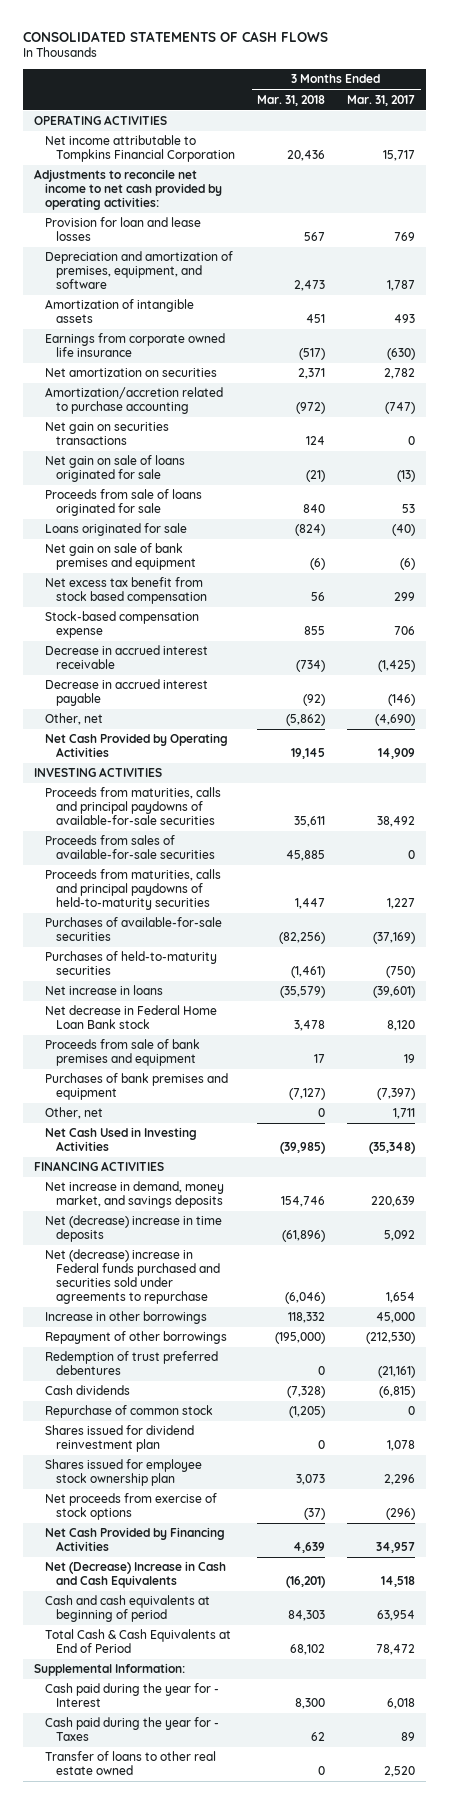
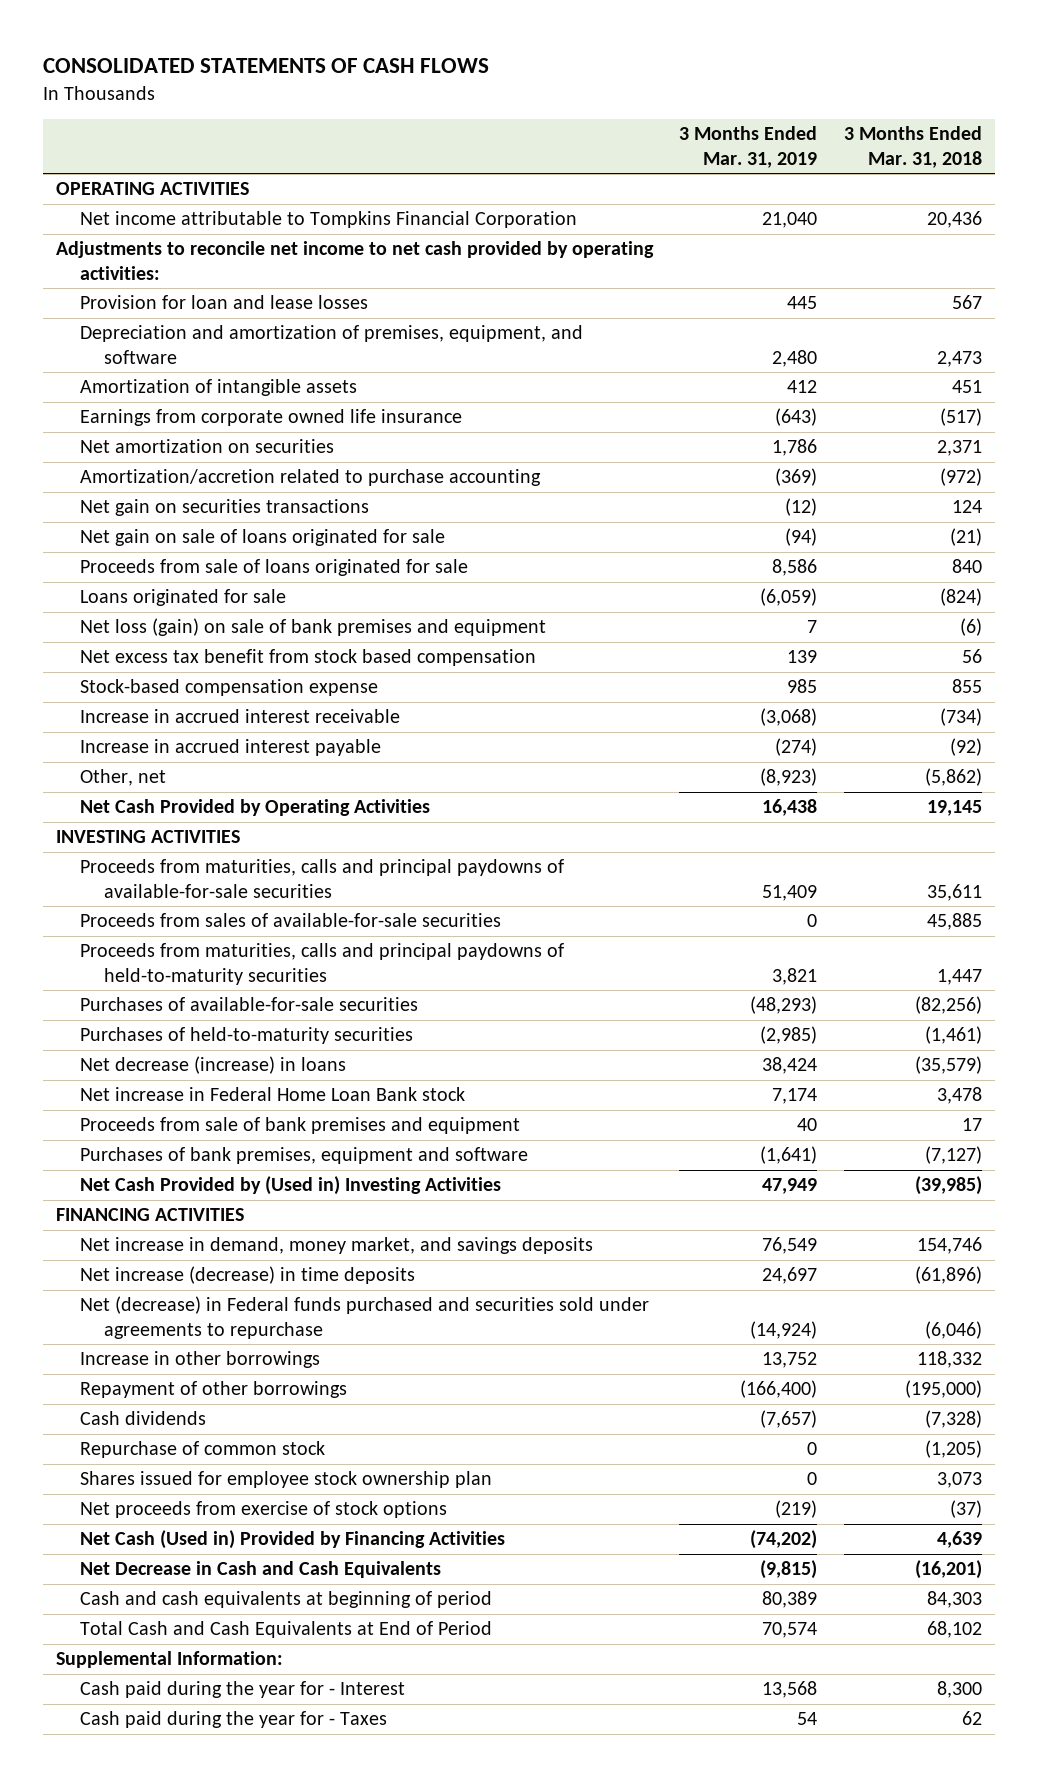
- | 3 Months Ended Mar. 31, 2018 | 3 Months Ended Mar. 31, 2017
+ | 3 Months Ended Mar. 31, 2019 | 3 Months Ended Mar. 31, 2018
- Net gain on sale of bank premises and equipment | (6) | (6)
+ Net loss (gain) on sale of bank premises and equipment | 7 | (6)
- Decrease in accrued interest receivable | (734) | (1,425)
- Decrease in accrued interest payable | (92) | (146)
+ Increase in accrued interest receivable | (3,068) | (734)
+ Increase in accrued interest payable | (274) | (92)
- Net increase in loans | (35,579) | (39,601)
- Net decrease in Federal Home Loan Bank stock | 3,478 | 8,120
+ Net decrease (increase) in loans | 38,424 | (35,579)
+ Net increase in Federal Home Loan Bank stock | 7,174 | 3,478
- Purchases of bank premises and equipment | (7,127) | (7,397)
- Other, net | 0 | 1,711
- Net Cash Used in Investing Activities | (39,985) | (35,348)
+ Purchases of bank premises, equipment and software | (1,641) | (7,127)
+ Net Cash Provided by (Used in) Investing Activities | 47,949 | (39,985)
- Net (decrease) increase in time deposits | (61,896) | 5,092
- Net (decrease) increase in Federal funds purchased and securities sold under agreements to repurchase | (6,046) | 1,654
+ Net increase (decrease) in time deposits | 24,697 | (61,896)
+ Net (decrease) in Federal funds purchased and securities sold under agreements to repurchase | (14,924) | (6,046)
- Redemption of trust preferred debentures | 0 | (21,161)
- Shares issued for dividend reinvestment plan | 0 | 1,078
- Net Cash Provided by Financing Activities | 4,639 | 34,957
- Net (Decrease) Increase in Cash and Cash Equivalents | (16,201) | 14,518
+ Net Cash (Used in) Provided by Financing Activities | (74,202) | 4,639
+ Net Decrease in Cash and Cash Equivalents | (9,815) | (16,201)
- Total Cash & Cash Equivalents at End of Period | 68,102 | 78,472
+ Total Cash and Cash Equivalents at End of Period | 70,574 | 68,102
- Transfer of loans to other real estate owned | 0 | 2,520

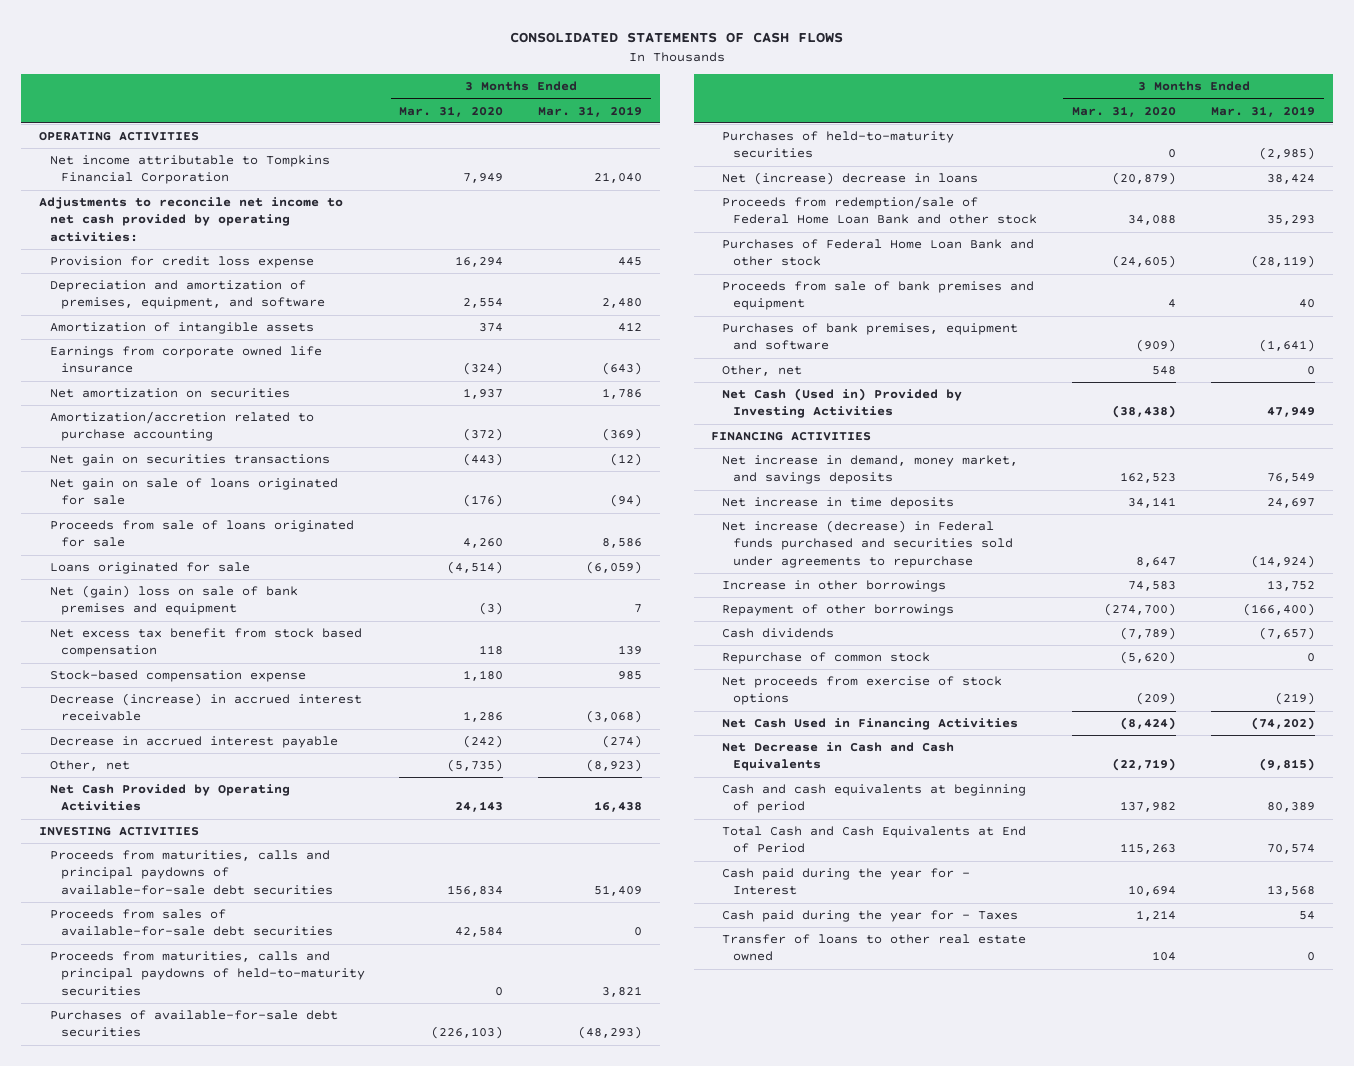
- | 3 Months Ended Mar. 31, 2019 | 3 Months Ended Mar. 31, 2018
+ | 3 Months Ended Mar. 31, 2020 | 3 Months Ended Mar. 31, 2019
- Provision for loan and lease losses | 445 | 567
+ Provision for credit loss expense | 16,294 | 445
- Net loss (gain) on sale of bank premises and equipment | 7 | (6)
+ Net (gain) loss on sale of bank premises and equipment | (3) | 7
- Increase in accrued interest receivable | (3,068) | (734)
- Increase in accrued interest payable | (274) | (92)
+ Decrease (increase) in accrued interest receivable | 1,286 | (3,068)
+ Decrease in accrued interest payable | (242) | (274)
- Proceeds from maturities, calls and principal paydowns of available-for-sale securities | 51,409 | 35,611
- Proceeds from sales of available-for-sale securities | 0 | 45,885
+ Proceeds from maturities, calls and principal paydowns of available-for-sale debt securities | 156,834 | 51,409
+ Proceeds from sales of available-for-sale debt securities | 42,584 | 0
- Purchases of available-for-sale securities | (48,293) | (82,256)
+ Purchases of available-for-sale debt securities | (226,103) | (48,293)
- Net decrease (increase) in loans | 38,424 | (35,579)
- Net increase in Federal Home Loan Bank stock | 7,174 | 3,478
+ Net (increase) decrease in loans | (20,879) | 38,424
+ Proceeds from redemption/sale of Federal Home Loan Bank and other stock | 34,088 | 35,293
+ Purchases of Federal Home Loan Bank and other stock | (24,605) | (28,119)
- Net Cash Provided by (Used in) Investing Activities | 47,949 | (39,985)
+ Other, net | 548 | 0
+ Net Cash (Used in) Provided by Investing Activities | (38,438) | 47,949
- Net increase (decrease) in time deposits | 24,697 | (61,896)
- Net (decrease) in Federal funds purchased and securities sold under agreements to repurchase | (14,924) | (6,046)
+ Net increase in time deposits | 34,141 | 24,697
+ Net increase (decrease) in Federal funds purchased and securities sold under agreements to repurchase | 8,647 | (14,924)
- Shares issued for employee stock ownership plan | 0 | 3,073
- Net Cash (Used in) Provided by Financing Activities | (74,202) | 4,639
+ Net Cash Used in Financing Activities | (8,424) | (74,202)
- Supplemental Information:
+ Transfer of loans to other real estate owned | 104 | 0

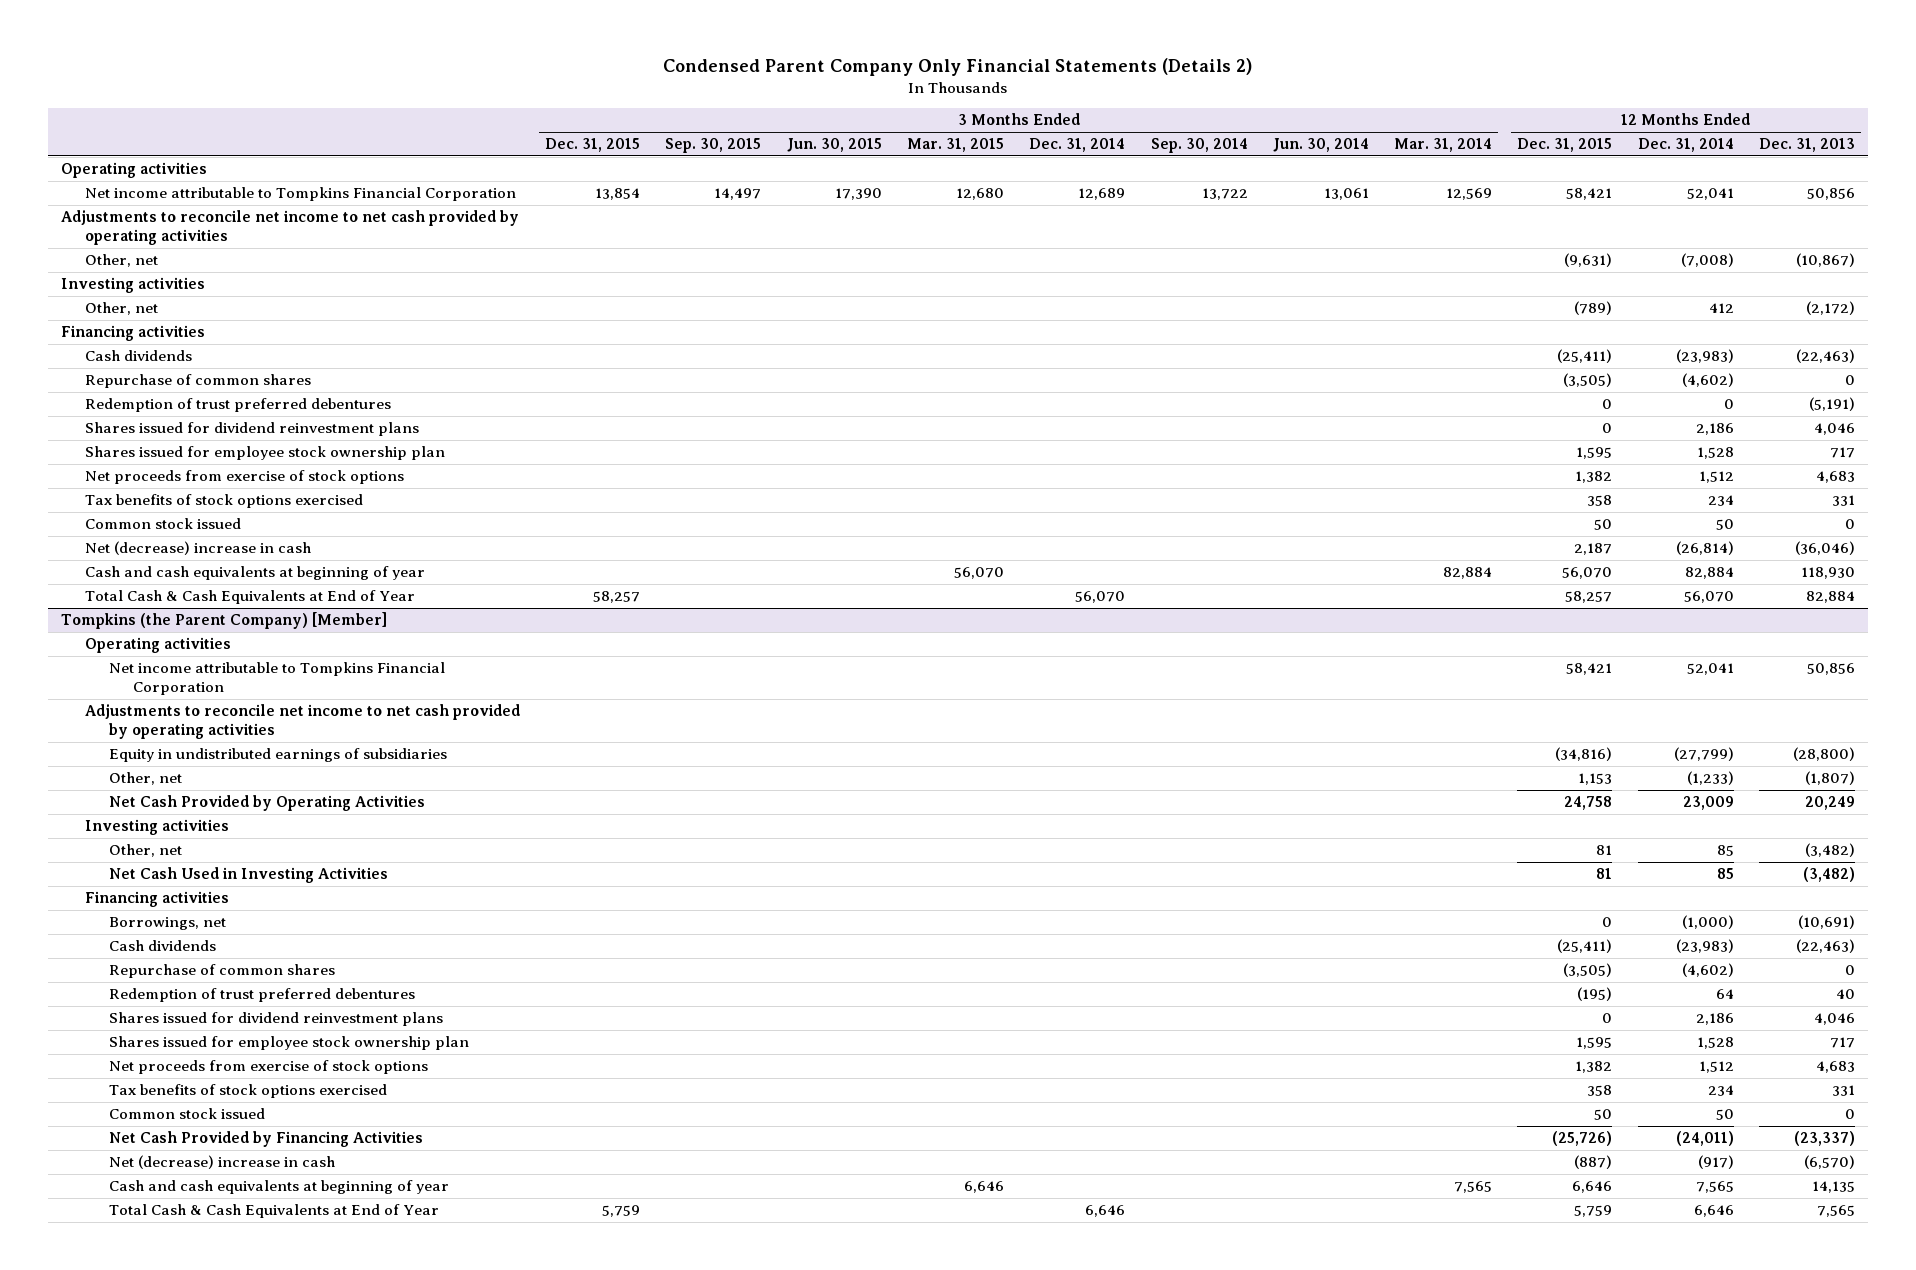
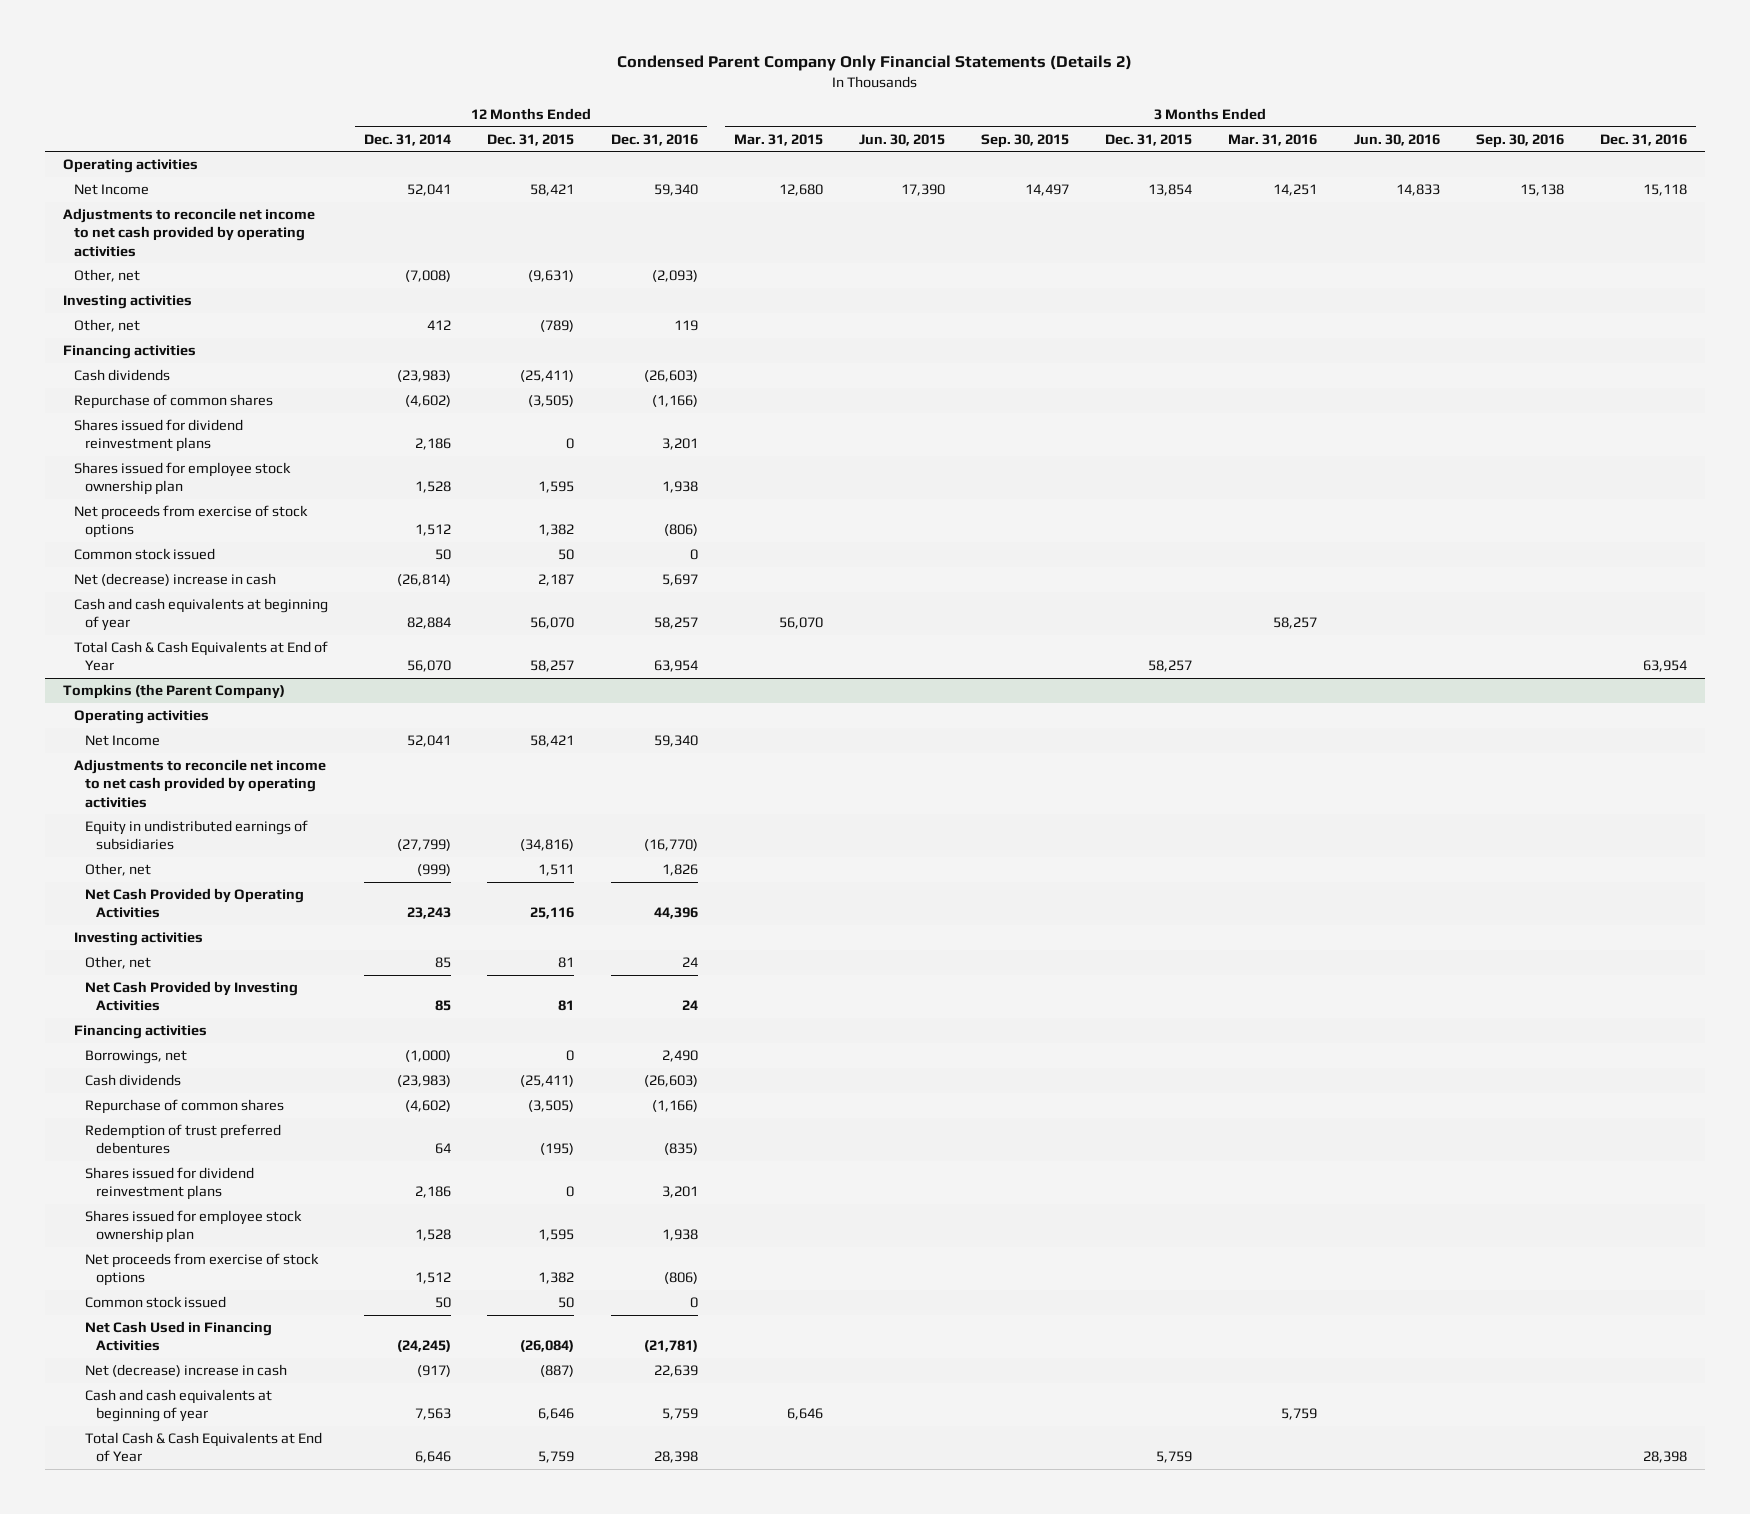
- | 3 Months Ended Dec. 31, 2015 | 3 Months Ended Sep. 30, 2015 | 3 Months Ended Jun. 30, 2015 | 3 Months Ended Mar. 31, 2015 | 3 Months Ended Dec. 31, 2014 | 3 Months Ended Sep. 30, 2014 | 3 Months Ended Jun. 30, 2014 | 3 Months Ended Mar. 31, 2014 | 12 Months Ended Dec. 31, 2015 | 12 Months Ended Dec. 31, 2014 | 12 Months Ended Dec. 31, 2013
+ | 12 Months Ended Dec. 31, 2014 | 12 Months Ended Dec. 31, 2015 | 12 Months Ended Dec. 31, 2016 | 3 Months Ended Mar. 31, 2015 | 3 Months Ended Jun. 30, 2015 | 3 Months Ended Sep. 30, 2015 | 3 Months Ended Dec. 31, 2015 | 3 Months Ended Mar. 31, 2016 | 3 Months Ended Jun. 30, 2016 | 3 Months Ended Sep. 30, 2016 | 3 Months Ended Dec. 31, 2016
- Net income attributable to Tompkins Financial Corporation | 13,854 | 14,497 | 17,390 | 12,680 | 12,689 | 13,722 | 13,061 | 12,569 | 58,421 | 52,041 | 50,856
+ Net Income | 52,041 | 58,421 | 59,340 | 12,680 | 17,390 | 14,497 | 13,854 | 14,251 | 14,833 | 15,138 | 15,118
- Redemption of trust preferred debentures | | | | | | | | | 0 | 0 | (5,191)
- Tax benefits of stock options exercised | | | | | | | | | 358 | 234 | 331
- Tompkins (the Parent Company) [Member]
+ Tompkins (the Parent Company)
- Net income attributable to Tompkins Financial Corporation | | | | | | | | | 58,421 | 52,041 | 50,856
+ Net Income | 52,041 | 58,421 | 59,340 | | | | | | | |
- Other, net | | | | | | | | | 1,153 | (1,233) | (1,807)
- Net Cash Provided by Operating Activities | | | | | | | | | 24,758 | 23,009 | 20,249
+ Other, net | (999) | 1,511 | 1,826 | | | | | | | |
+ Net Cash Provided by Operating Activities | 23,243 | 25,116 | 44,396 | | | | | | | |
- Net Cash Used in Investing Activities | | | | | | | | | 81 | 85 | (3,482)
+ Net Cash Provided by Investing Activities | 85 | 81 | 24 | | | | | | | |
- Tax benefits of stock options exercised | | | | | | | | | 358 | 234 | 331
- Net Cash Provided by Financing Activities | | | | | | | | | (25,726) | (24,011) | (23,337)
+ Net Cash Used in Financing Activities | (24,245) | (26,084) | (21,781) | | | | | | | |
- Cash and cash equivalents at beginning of year | | | | 6,646 | | | | 7,565 | 6,646 | 7,565 | 14,135
+ Cash and cash equivalents at beginning of year | 7,563 | 6,646 | 5,759 | 6,646 | | | | 5,759 | | |

